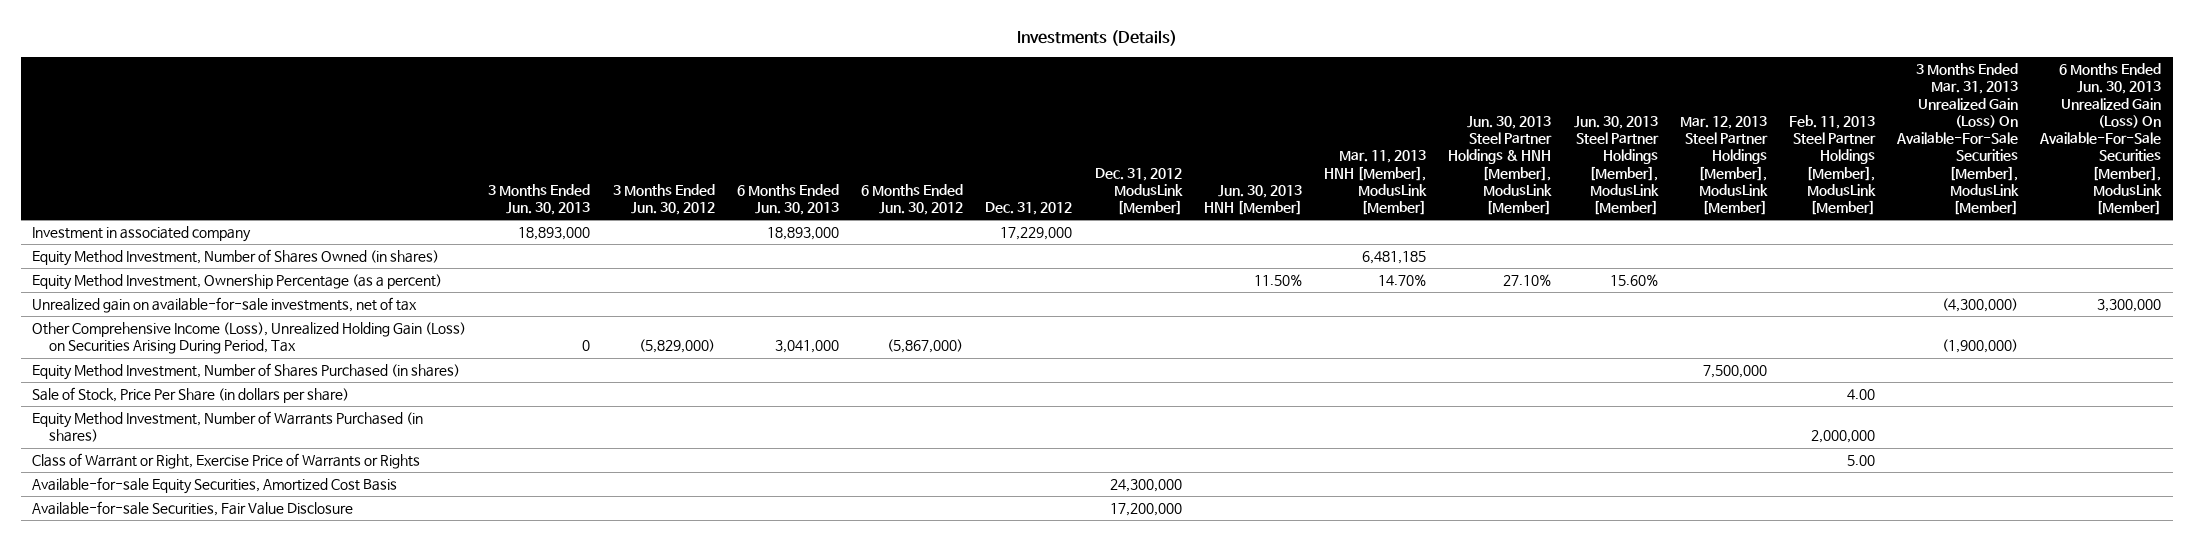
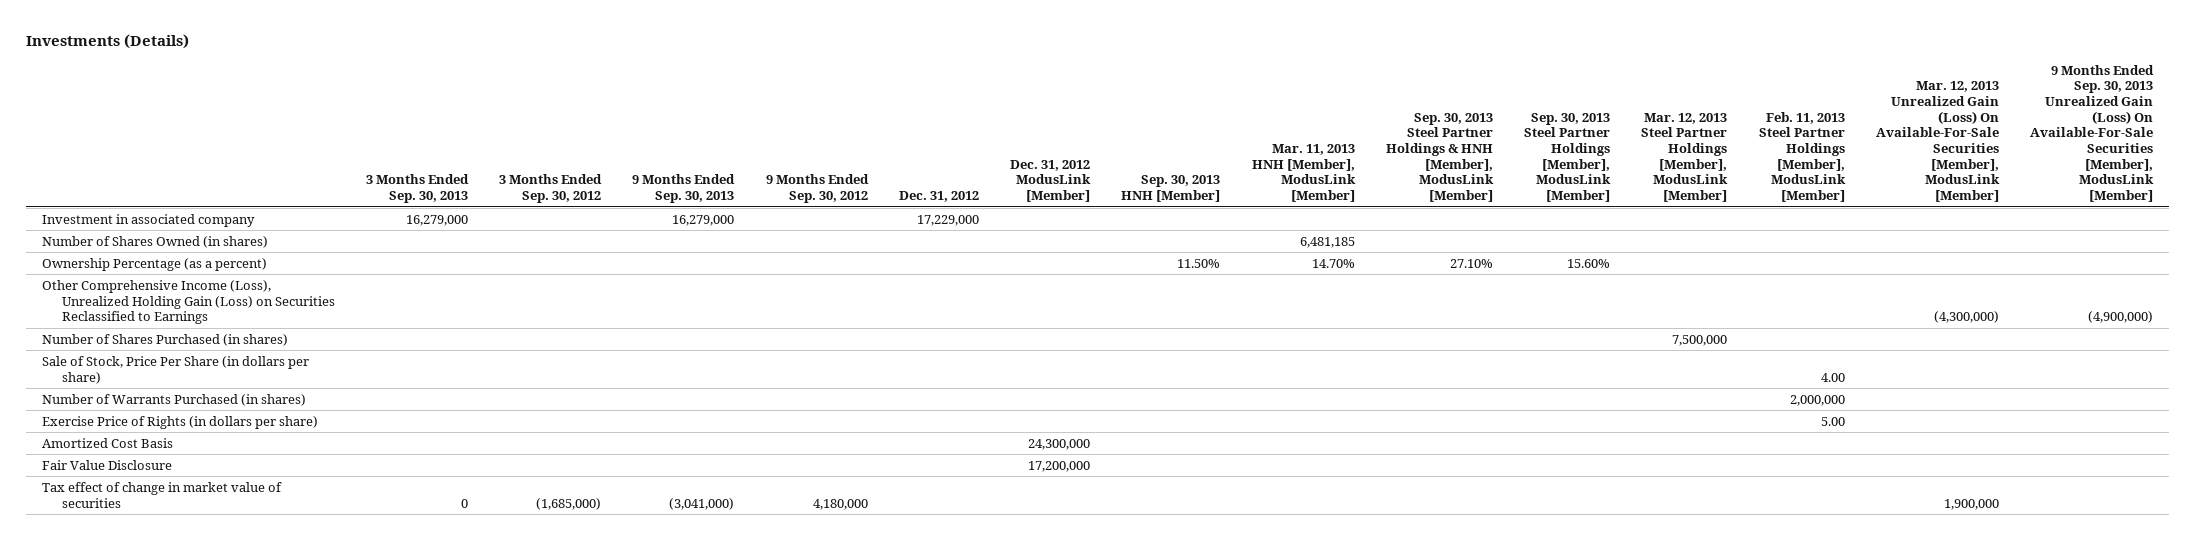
- | 3 Months Ended Jun. 30, 2013 | 3 Months Ended Jun. 30, 2012 | 6 Months Ended Jun. 30, 2013 | 6 Months Ended Jun. 30, 2012 | Dec. 31, 2012 | Dec. 31, 2012 ModusLink [Member] | Jun. 30, 2013 HNH [Member] | Mar. 11, 2013 HNH [Member], ModusLink [Member] | Jun. 30, 2013 Steel Partner Holdings & HNH [Member], ModusLink [Member] | Jun. 30, 2013 Steel Partner Holdings [Member], ModusLink [Member] | Mar. 12, 2013 Steel Partner Holdings [Member], ModusLink [Member] | Feb. 11, 2013 Steel Partner Holdings [Member], ModusLink [Member] | 3 Months Ended Mar. 31, 2013 Unrealized Gain (Loss) On Available-For-Sale Securities [Member], ModusLink [Member] | 6 Months Ended Jun. 30, 2013 Unrealized Gain (Loss) On Available-For-Sale Securities [Member], ModusLink [Member]
+ | 3 Months Ended Sep. 30, 2013 | 3 Months Ended Sep. 30, 2012 | 9 Months Ended Sep. 30, 2013 | 9 Months Ended Sep. 30, 2012 | Dec. 31, 2012 | Dec. 31, 2012 ModusLink [Member] | Sep. 30, 2013 HNH [Member] | Mar. 11, 2013 HNH [Member], ModusLink [Member] | Sep. 30, 2013 Steel Partner Holdings & HNH [Member], ModusLink [Member] | Sep. 30, 2013 Steel Partner Holdings [Member], ModusLink [Member] | Mar. 12, 2013 Steel Partner Holdings [Member], ModusLink [Member] | Feb. 11, 2013 Steel Partner Holdings [Member], ModusLink [Member] | Mar. 12, 2013 Unrealized Gain (Loss) On Available-For-Sale Securities [Member], ModusLink [Member] | 9 Months Ended Sep. 30, 2013 Unrealized Gain (Loss) On Available-For-Sale Securities [Member], ModusLink [Member]
- Equity Method Investment, Number of Shares Owned (in shares) | | | | | | | | 6,481,185 | | | | | |
- Equity Method Investment, Ownership Percentage (as a percent) | | | | | | | 11.50% | 14.70% | 27.10% | 15.60% | | | |
- Unrealized gain on available-for-sale investments, net of tax | | | | | | | | | | | | | (4,300,000) | 3,300,000
- Other Comprehensive Income (Loss), Unrealized Holding Gain (Loss) on Securities Arising During Period, Tax | 0 | (5,829,000) | 3,041,000 | (5,867,000) | | | | | | | | | (1,900,000) |
- Equity Method Investment, Number of Shares Purchased (in shares) | | | | | | | | | | | 7,500,000 | | |
+ Number of Shares Owned (in shares) | | | | | | | | 6,481,185 | | | | | |
+ Ownership Percentage (as a percent) | | | | | | | 11.50% | 14.70% | 27.10% | 15.60% | | | |
+ Other Comprehensive Income (Loss), Unrealized Holding Gain (Loss) on Securities Reclassified to Earnings | | | | | | | | | | | | | (4,300,000) | (4,900,000)
+ Number of Shares Purchased (in shares) | | | | | | | | | | | 7,500,000 | | |
- Equity Method Investment, Number of Warrants Purchased (in shares) | | | | | | | | | | | | 2,000,000 | |
- Class of Warrant or Right, Exercise Price of Warrants or Rights | | | | | | | | | | | | 5.00 | |
- Available-for-sale Equity Securities, Amortized Cost Basis | | | | | | 24,300,000 | | | | | | | |
- Available-for-sale Securities, Fair Value Disclosure | | | | | | 17,200,000 | | | | | | | |
+ Number of Warrants Purchased (in shares) | | | | | | | | | | | | 2,000,000 | |
+ Exercise Price of Rights (in dollars per share) | | | | | | | | | | | | 5.00 | |
+ Amortized Cost Basis | | | | | | 24,300,000 | | | | | | | |
+ Fair Value Disclosure | | | | | | 17,200,000 | | | | | | | |
+ Tax effect of change in market value of securities | 0 | (1,685,000) | (3,041,000) | 4,180,000 | | | | | | | | | 1,900,000 |

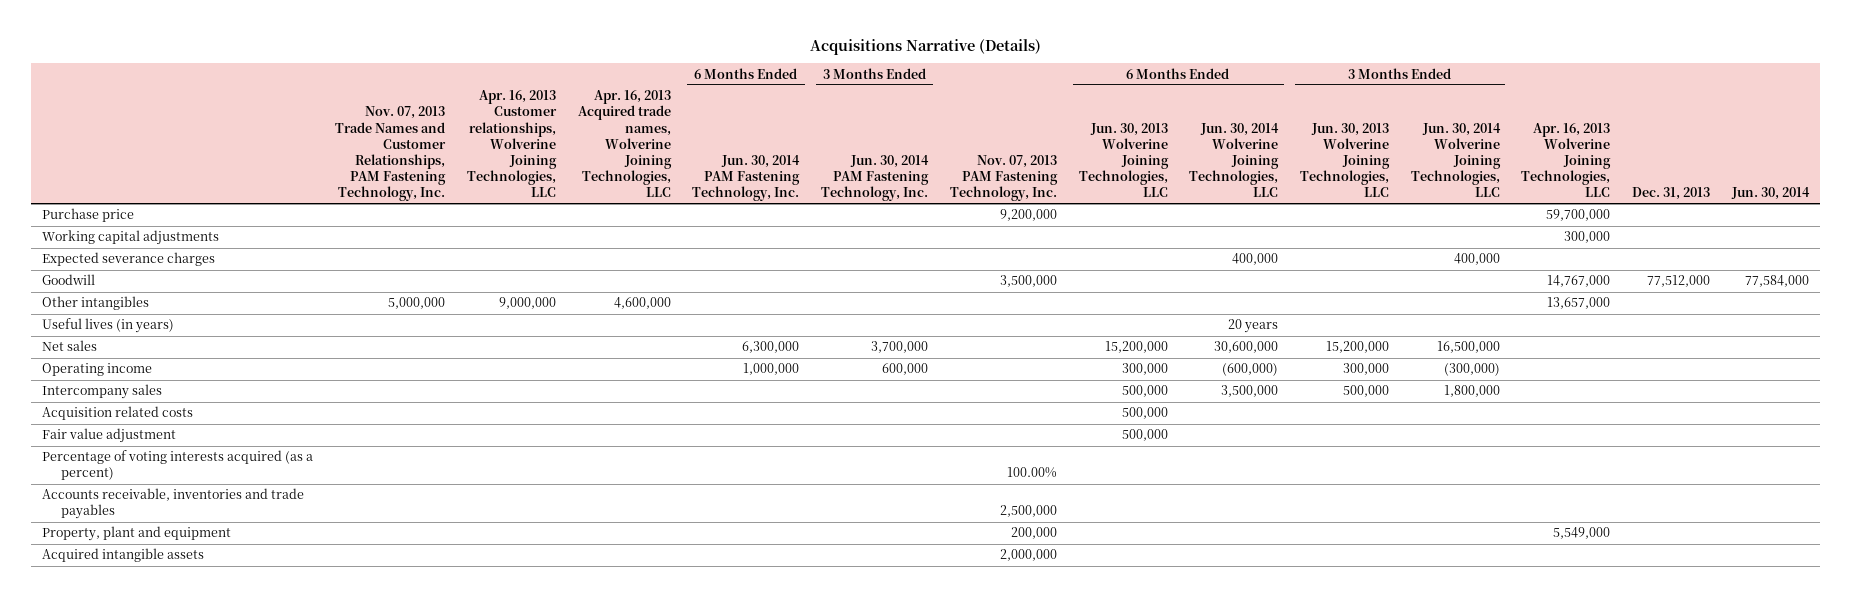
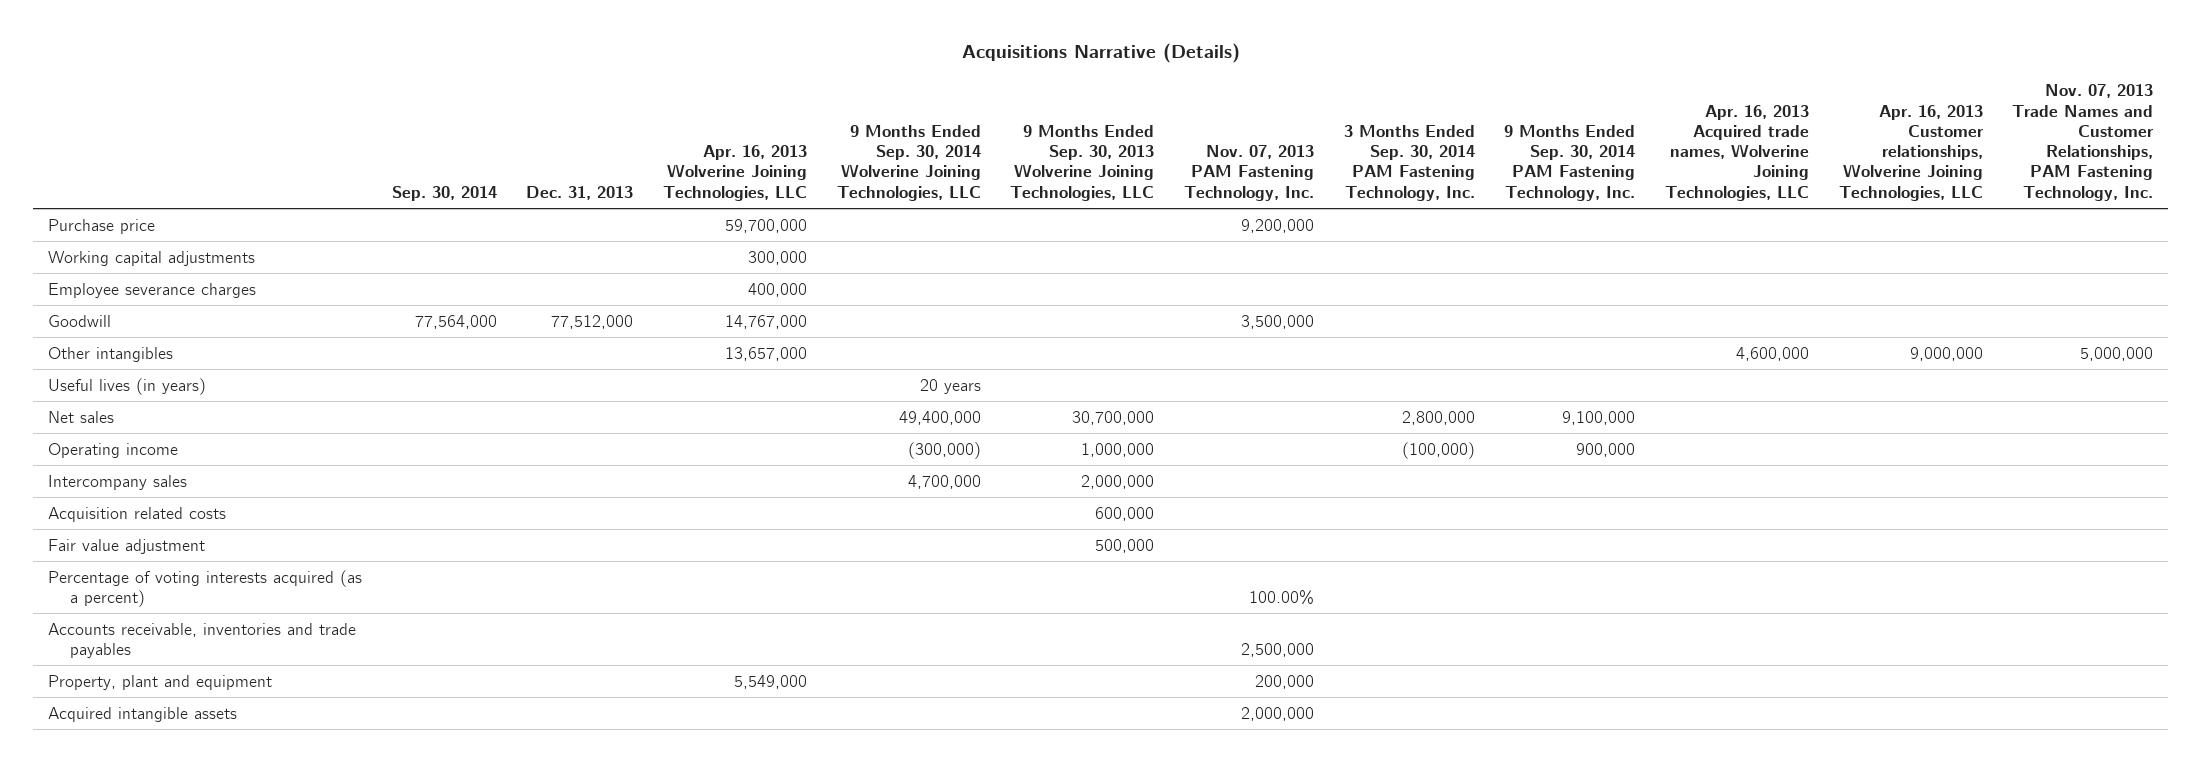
- | Nov. 07, 2013 Trade Names and Customer Relationships, PAM Fastening Technology, Inc. | Apr. 16, 2013 Customer relationships, Wolverine Joining Technologies, LLC | Apr. 16, 2013 Acquired trade names, Wolverine Joining Technologies, LLC | 6 Months Ended Jun. 30, 2014 PAM Fastening Technology, Inc. | 3 Months Ended Jun. 30, 2014 PAM Fastening Technology, Inc. | Nov. 07, 2013 PAM Fastening Technology, Inc. | 6 Months Ended Jun. 30, 2013 Wolverine Joining Technologies, LLC | 6 Months Ended Jun. 30, 2014 Wolverine Joining Technologies, LLC | 3 Months Ended Jun. 30, 2013 Wolverine Joining Technologies, LLC | 3 Months Ended Jun. 30, 2014 Wolverine Joining Technologies, LLC | Apr. 16, 2013 Wolverine Joining Technologies, LLC | Dec. 31, 2013 | Jun. 30, 2014
+ | Sep. 30, 2014 | Dec. 31, 2013 | Apr. 16, 2013 Wolverine Joining Technologies, LLC | 9 Months Ended Sep. 30, 2014 Wolverine Joining Technologies, LLC | 9 Months Ended Sep. 30, 2013 Wolverine Joining Technologies, LLC | Nov. 07, 2013 PAM Fastening Technology, Inc. | 3 Months Ended Sep. 30, 2014 PAM Fastening Technology, Inc. | 9 Months Ended Sep. 30, 2014 PAM Fastening Technology, Inc. | Apr. 16, 2013 Acquired trade names, Wolverine Joining Technologies, LLC | Apr. 16, 2013 Customer relationships, Wolverine Joining Technologies, LLC | Nov. 07, 2013 Trade Names and Customer Relationships, PAM Fastening Technology, Inc.
- Expected severance charges | | | | | | | | 400,000 | | 400,000 | | |
+ Employee severance charges | | | 400,000 | | | | | | | |

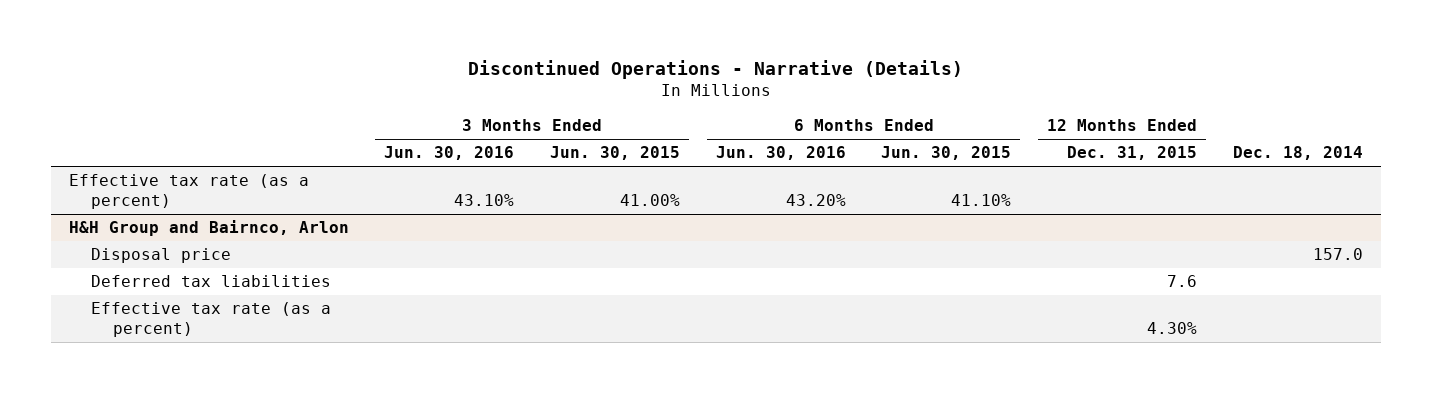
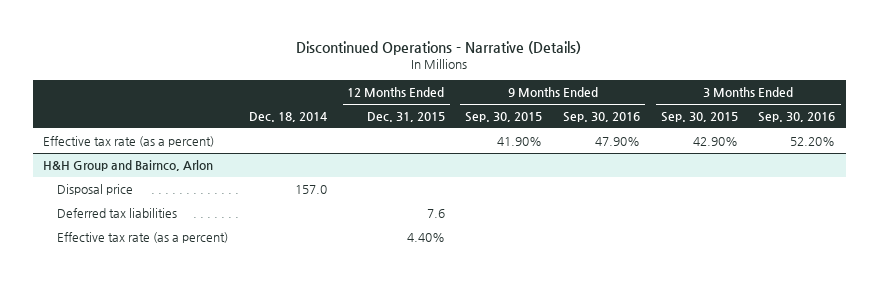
- | 3 Months Ended Jun. 30, 2016 | 3 Months Ended Jun. 30, 2015 | 6 Months Ended Jun. 30, 2016 | 6 Months Ended Jun. 30, 2015 | 12 Months Ended Dec. 31, 2015 | Dec. 18, 2014
+ | Dec. 18, 2014 | 12 Months Ended Dec. 31, 2015 | 9 Months Ended Sep. 30, 2015 | 9 Months Ended Sep. 30, 2016 | 3 Months Ended Sep. 30, 2015 | 3 Months Ended Sep. 30, 2016
@ H&H Group and Bairnco, Arlon
- Effective tax rate (as a percent) | | | | | 4.30% |
+ Effective tax rate (as a percent) | | 4.40% | | | |

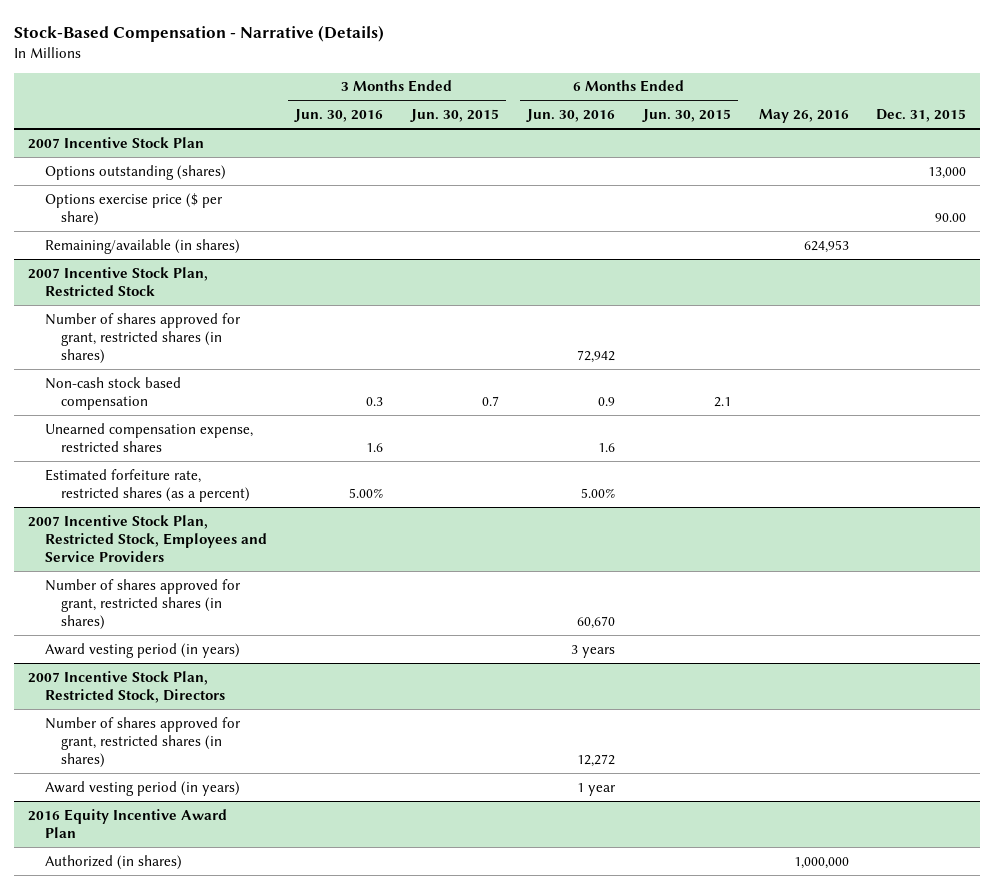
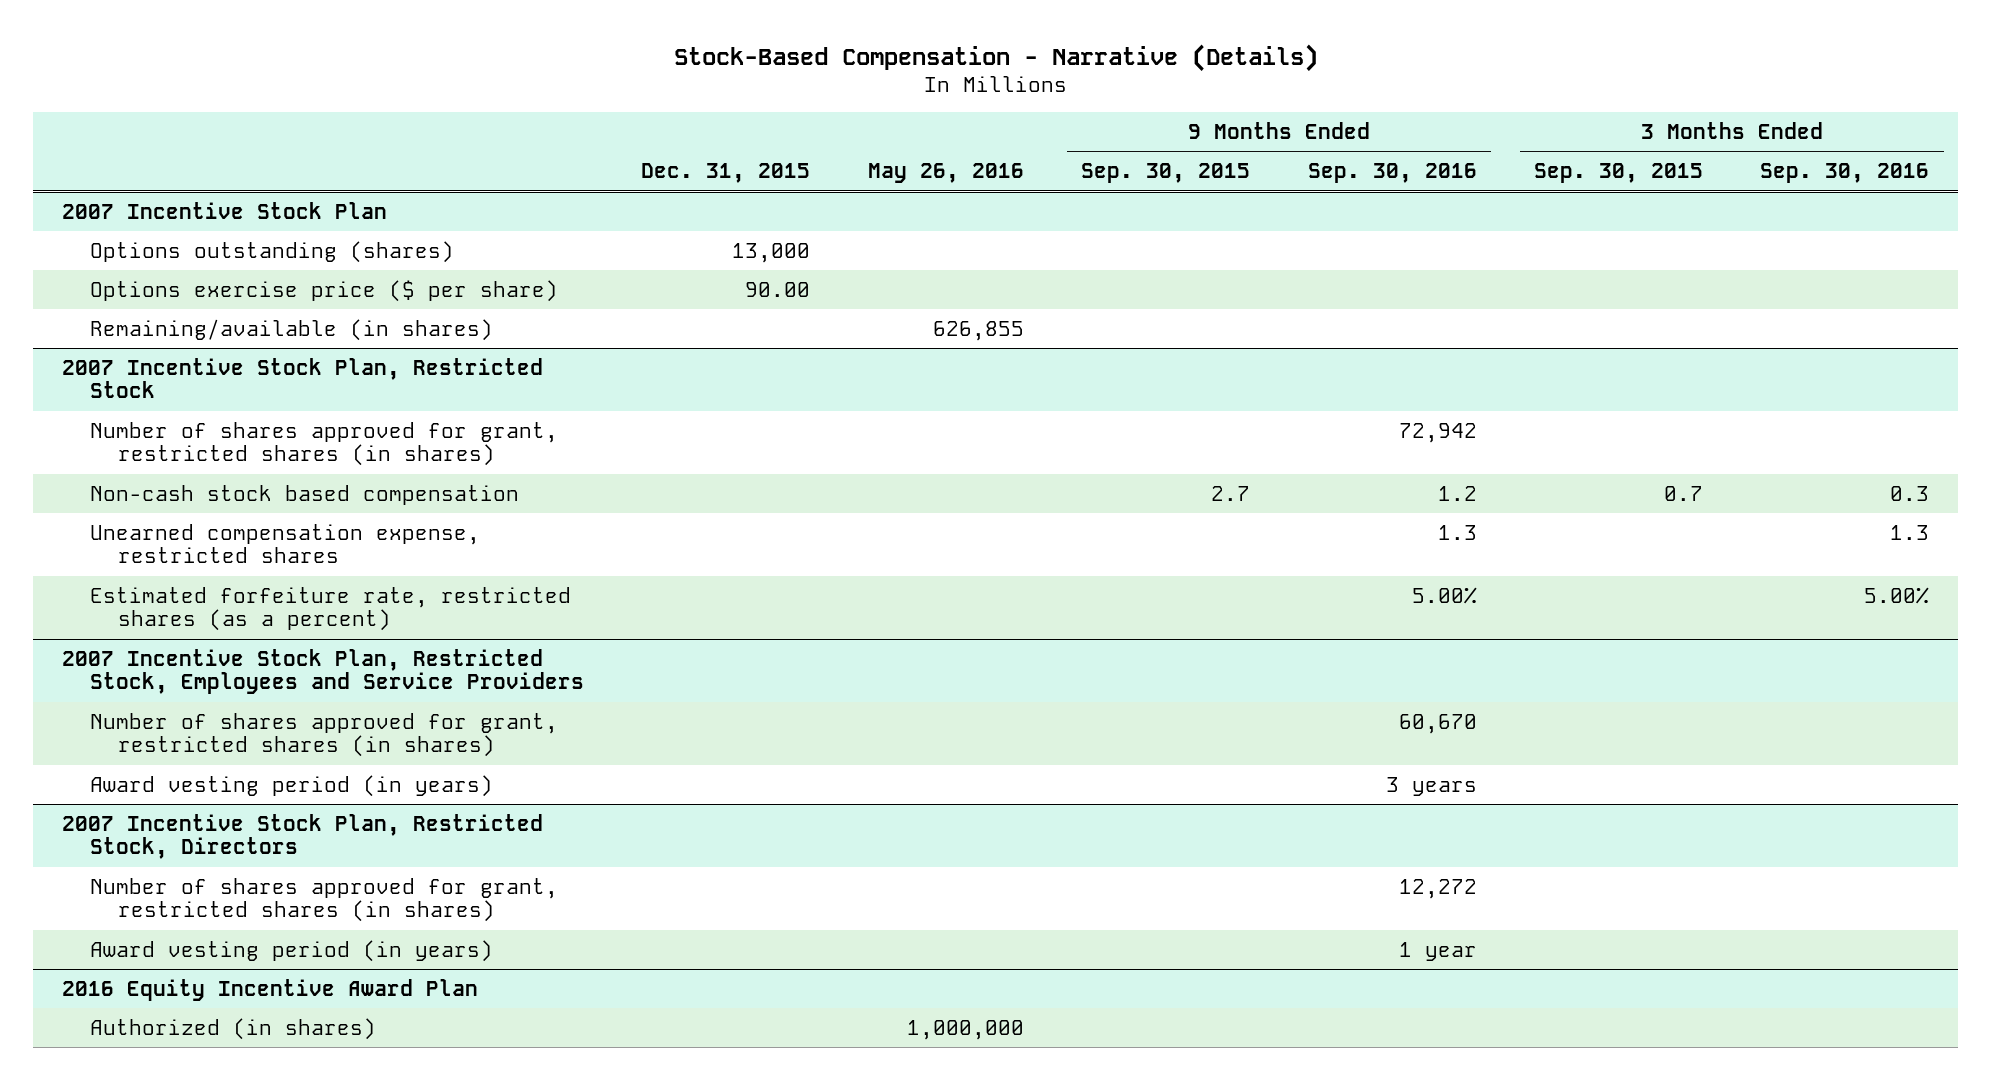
- | 3 Months Ended Jun. 30, 2016 | 3 Months Ended Jun. 30, 2015 | 6 Months Ended Jun. 30, 2016 | 6 Months Ended Jun. 30, 2015 | May 26, 2016 | Dec. 31, 2015
+ | Dec. 31, 2015 | May 26, 2016 | 9 Months Ended Sep. 30, 2015 | 9 Months Ended Sep. 30, 2016 | 3 Months Ended Sep. 30, 2015 | 3 Months Ended Sep. 30, 2016
@ 2007 Incentive Stock Plan
- Remaining/available (in shares) | | | | | 624,953 |
+ Remaining/available (in shares) | | 626,855 | | | |

